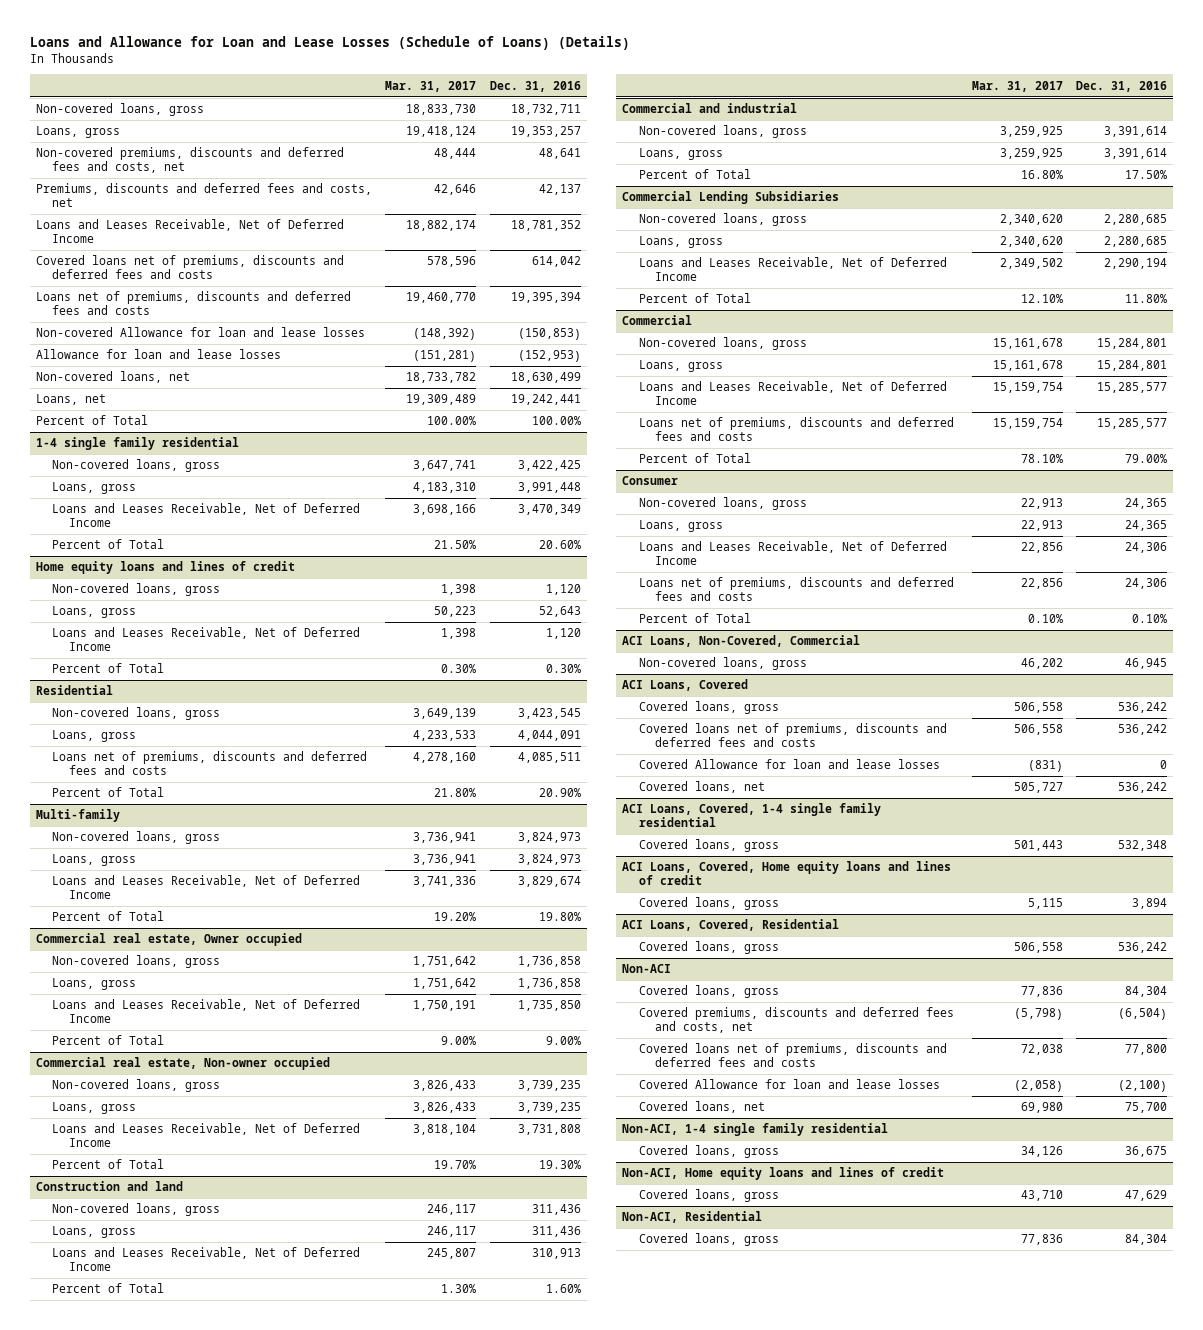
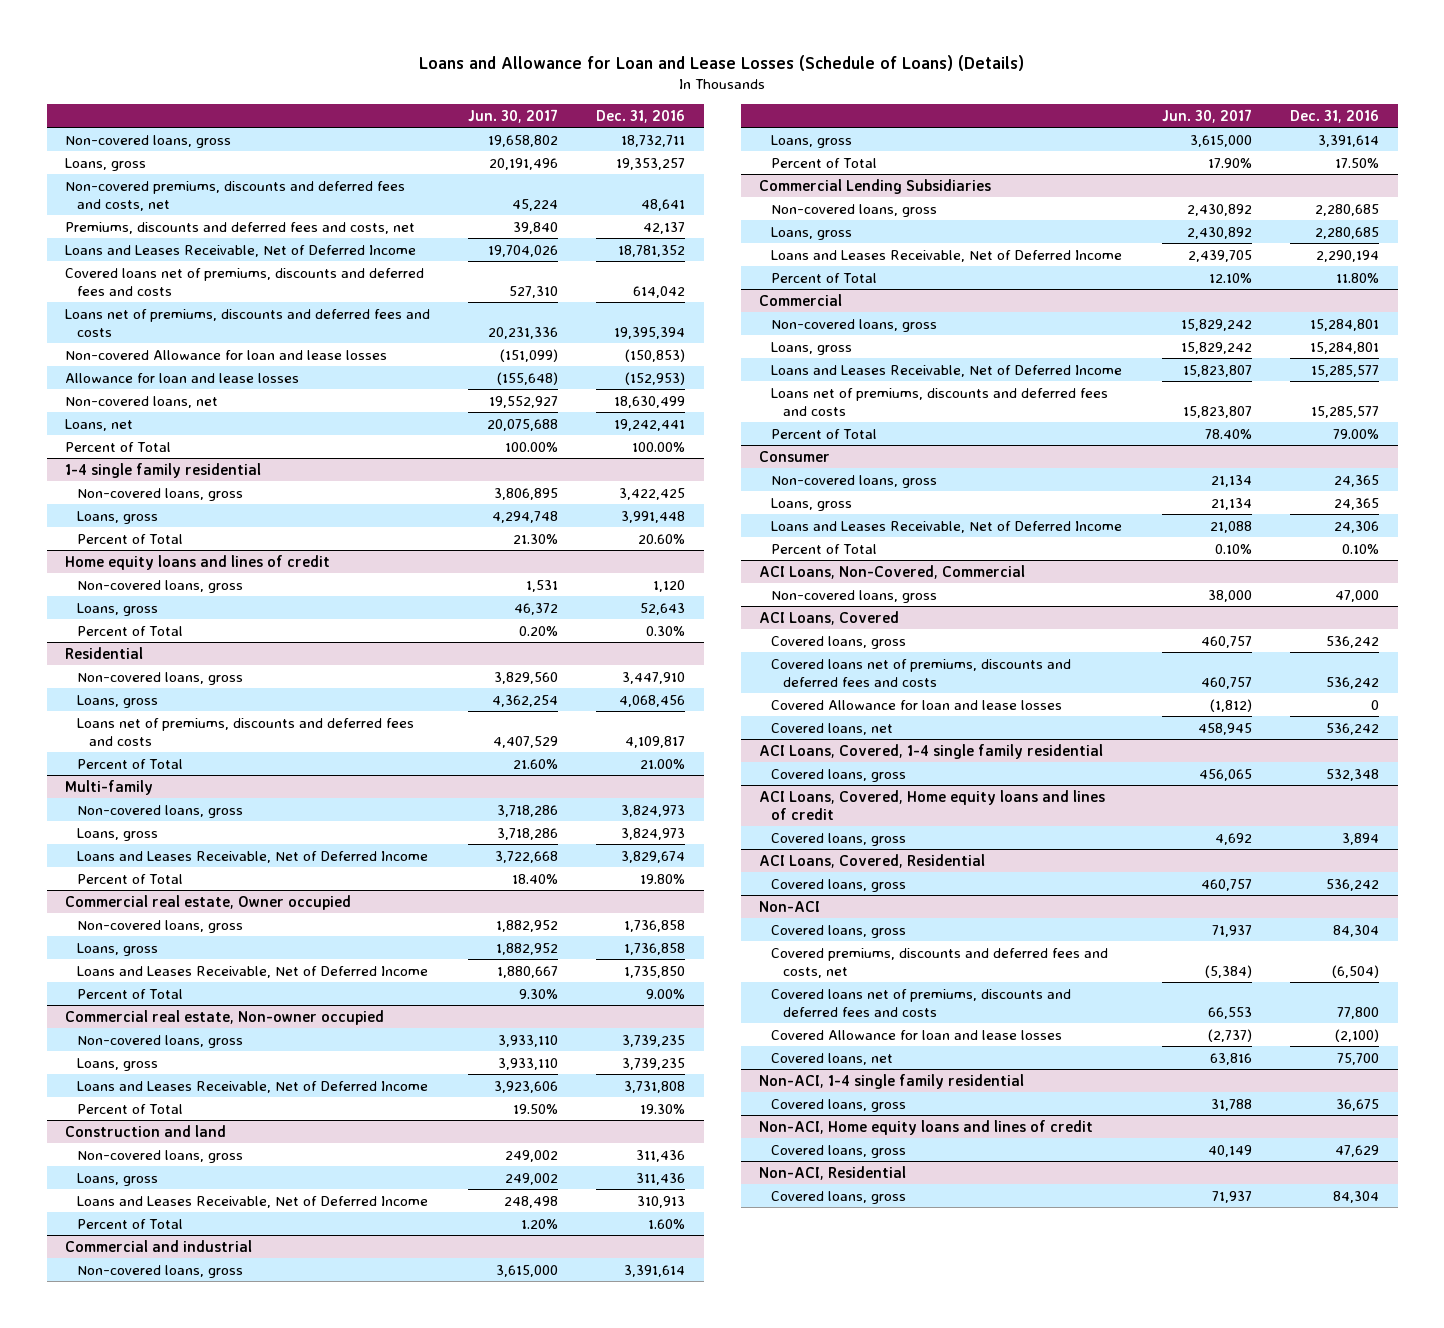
- | Mar. 31, 2017 | Dec. 31, 2016
+ | Jun. 30, 2017 | Dec. 31, 2016
@ 1-4 single family residential
- Loans and Leases Receivable, Net of Deferred Income | 3,698,166 | 3,470,349
@ Home equity loans and lines of credit
- Loans and Leases Receivable, Net of Deferred Income | 1,398 | 1,120
@ Residential
- Non-covered loans, gross | 3,649,139 | 3,423,545
- Loans, gross | 4,233,533 | 4,044,091
- Loans net of premiums, discounts and deferred fees and costs | 4,278,160 | 4,085,511
- Percent of Total | 21.80% | 20.90%
+ Non-covered loans, gross | 3,829,560 | 3,447,910
+ Loans, gross | 4,362,254 | 4,068,456
+ Loans net of premiums, discounts and deferred fees and costs | 4,407,529 | 4,109,817
+ Percent of Total | 21.60% | 21.00%
@ Consumer
- Loans net of premiums, discounts and deferred fees and costs | 22,856 | 24,306
@ ACI Loans, Non-Covered, Commercial
- Non-covered loans, gross | 46,202 | 46,945
+ Non-covered loans, gross | 38,000 | 47,000

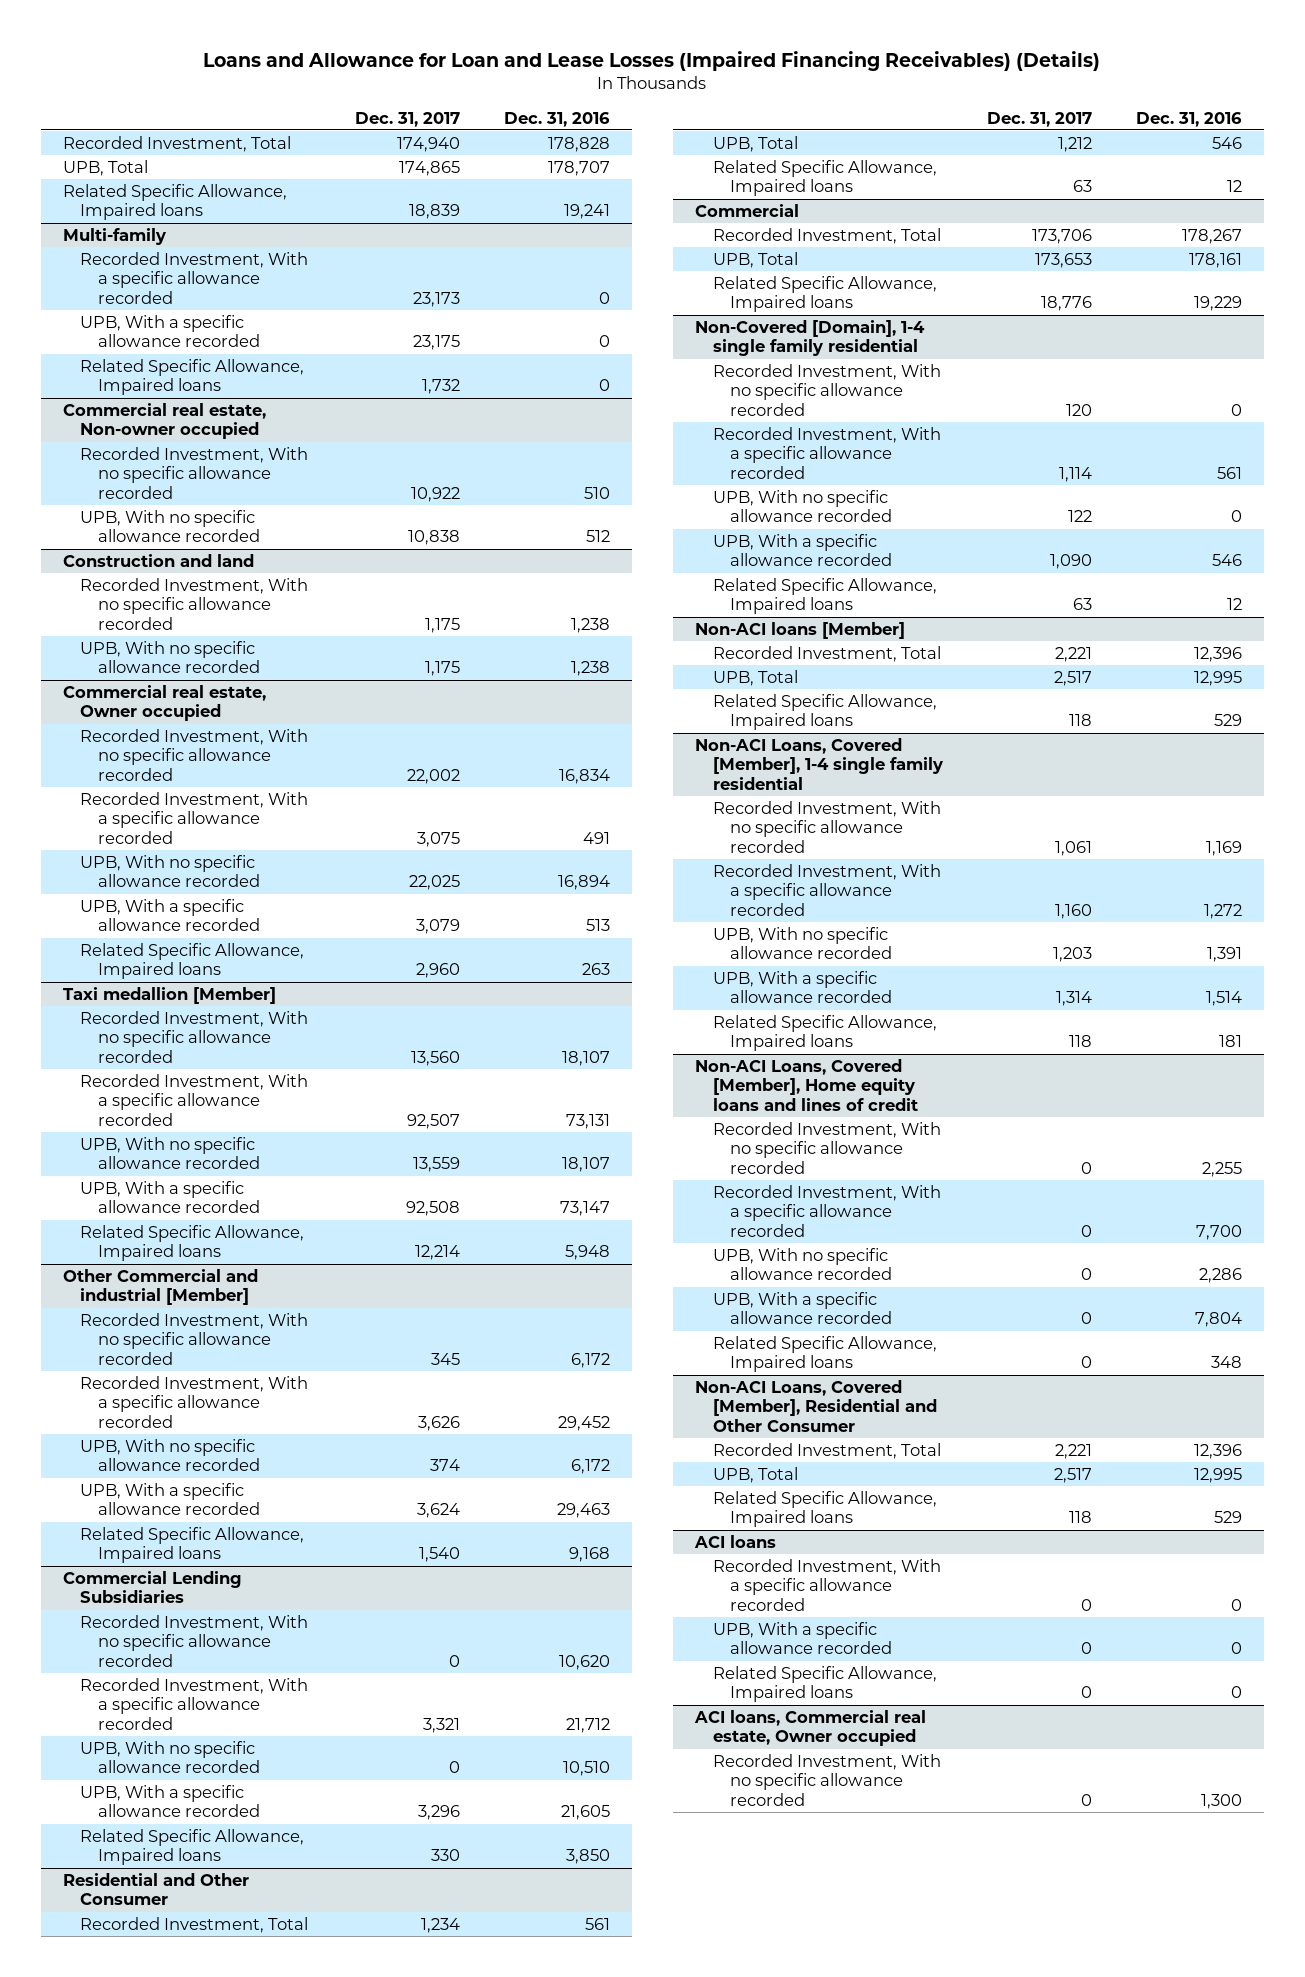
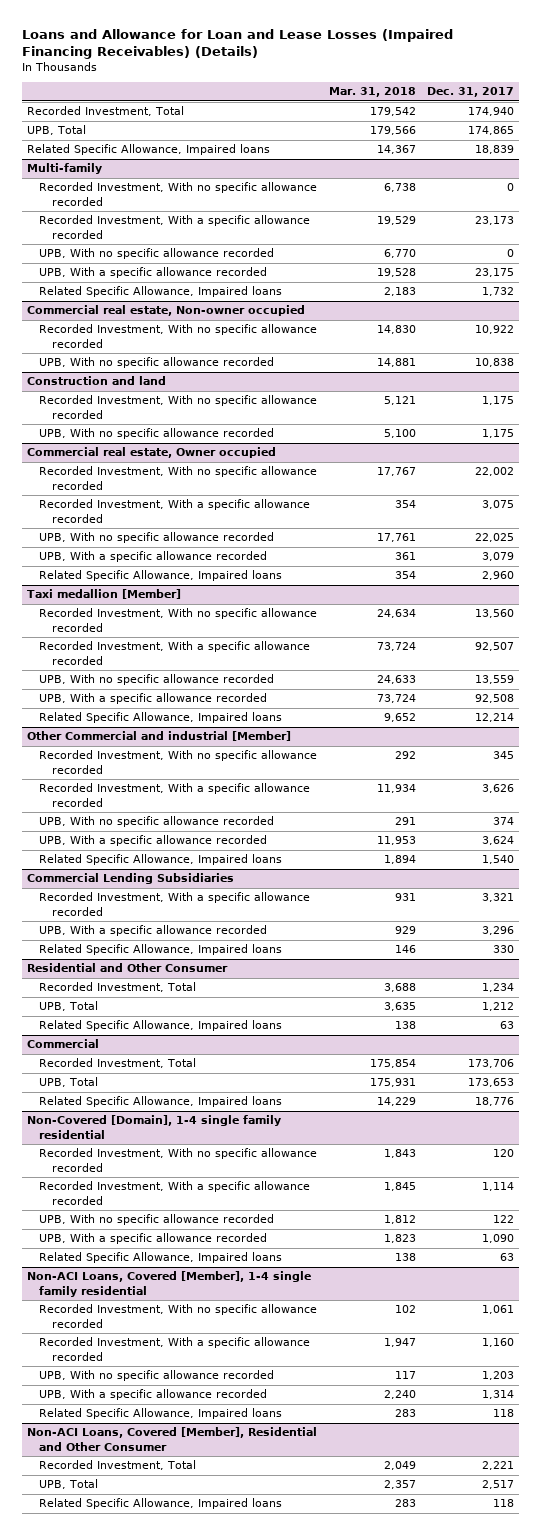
- | Dec. 31, 2017 | Dec. 31, 2016
+ | Mar. 31, 2018 | Dec. 31, 2017
@ Multi-family
+ Recorded Investment, With no specific allowance recorded | 6,738 | 0
+ UPB, With no specific allowance recorded | 6,770 | 0
@ Commercial Lending Subsidiaries
- Recorded Investment, With no specific allowance recorded | 0 | 10,620
- UPB, With no specific allowance recorded | 0 | 10,510
- Non-ACI loans [Member]
- Recorded Investment, Total | 2,221 | 12,396
- UPB, Total | 2,517 | 12,995
- Related Specific Allowance, Impaired loans | 118 | 529
- Non-ACI Loans, Covered [Member], Home equity loans and lines of credit
- Recorded Investment, With no specific allowance recorded | 0 | 2,255
- Recorded Investment, With a specific allowance recorded | 0 | 7,700
- UPB, With no specific allowance recorded | 0 | 2,286
- UPB, With a specific allowance recorded | 0 | 7,804
- Related Specific Allowance, Impaired loans | 0 | 348
- ACI loans
- Recorded Investment, With a specific allowance recorded | 0 | 0
- UPB, With a specific allowance recorded | 0 | 0
- Related Specific Allowance, Impaired loans | 0 | 0
- ACI loans, Commercial real estate, Owner occupied
- Recorded Investment, With no specific allowance recorded | 0 | 1,300

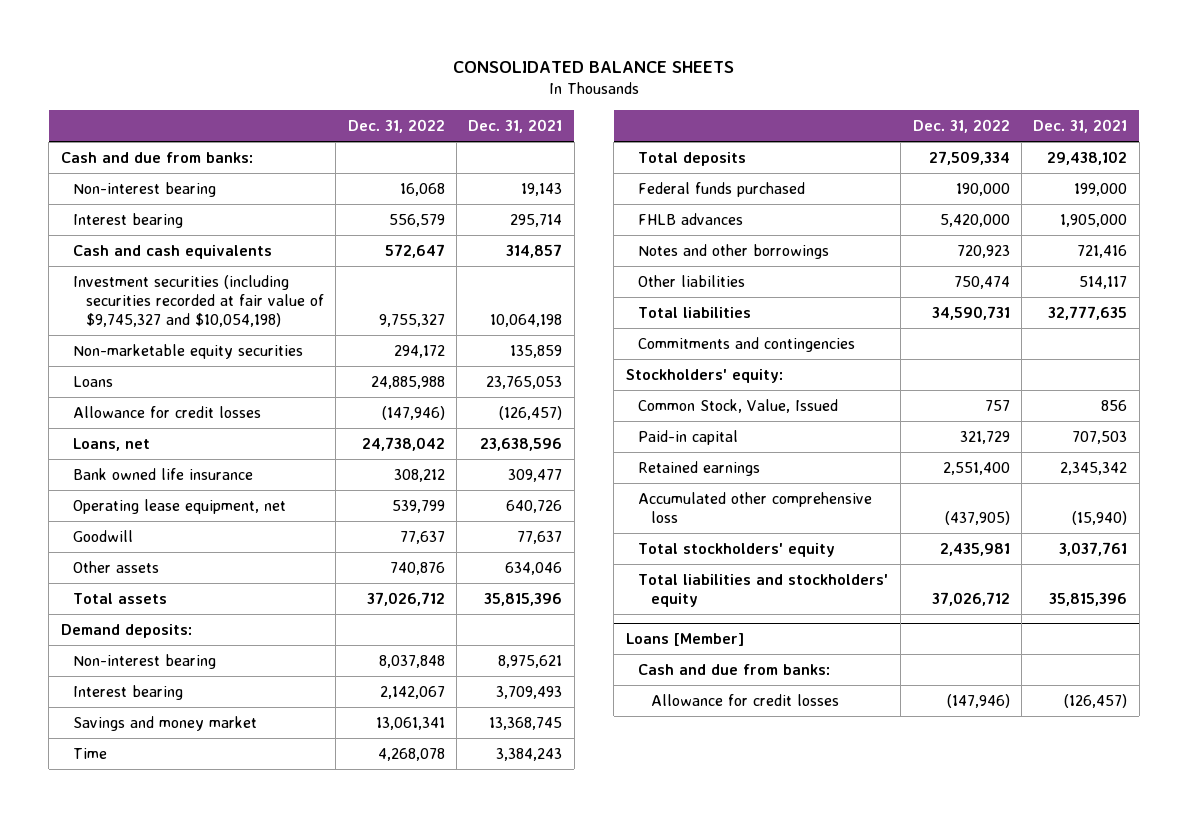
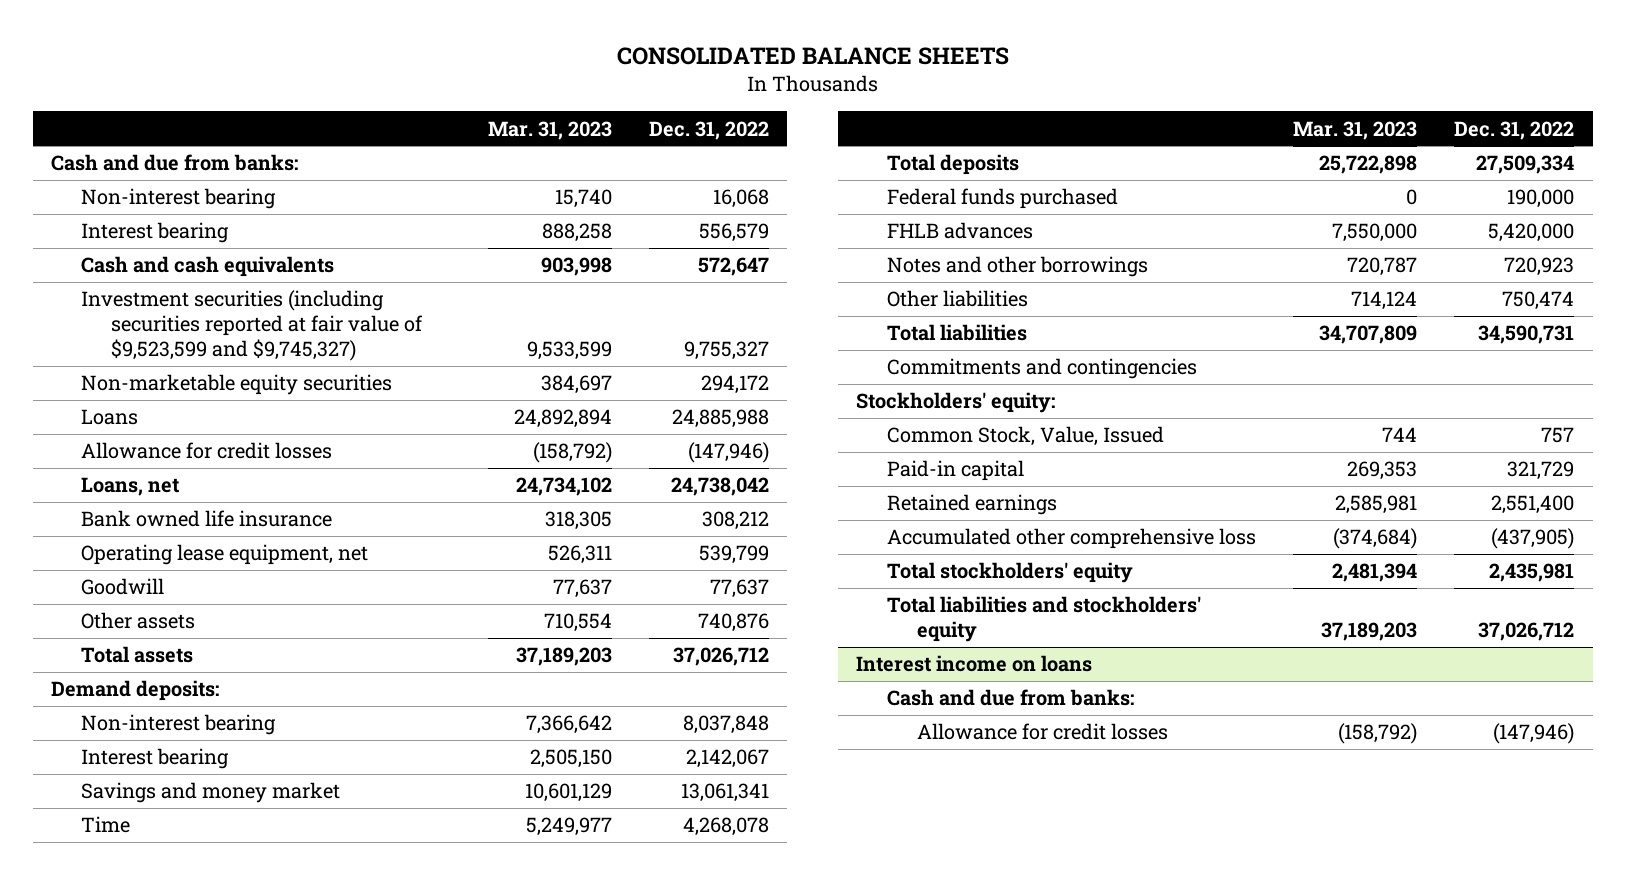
- | Dec. 31, 2022 | Dec. 31, 2021
+ | Mar. 31, 2023 | Dec. 31, 2022
- Investment securities (including securities recorded at fair value of $9,745,327 and $10,054,198) | 9,755,327 | 10,064,198
+ Investment securities (including securities reported at fair value of $9,523,599 and $9,745,327) | 9,533,599 | 9,755,327
- Loans [Member]
+ Interest income on loans

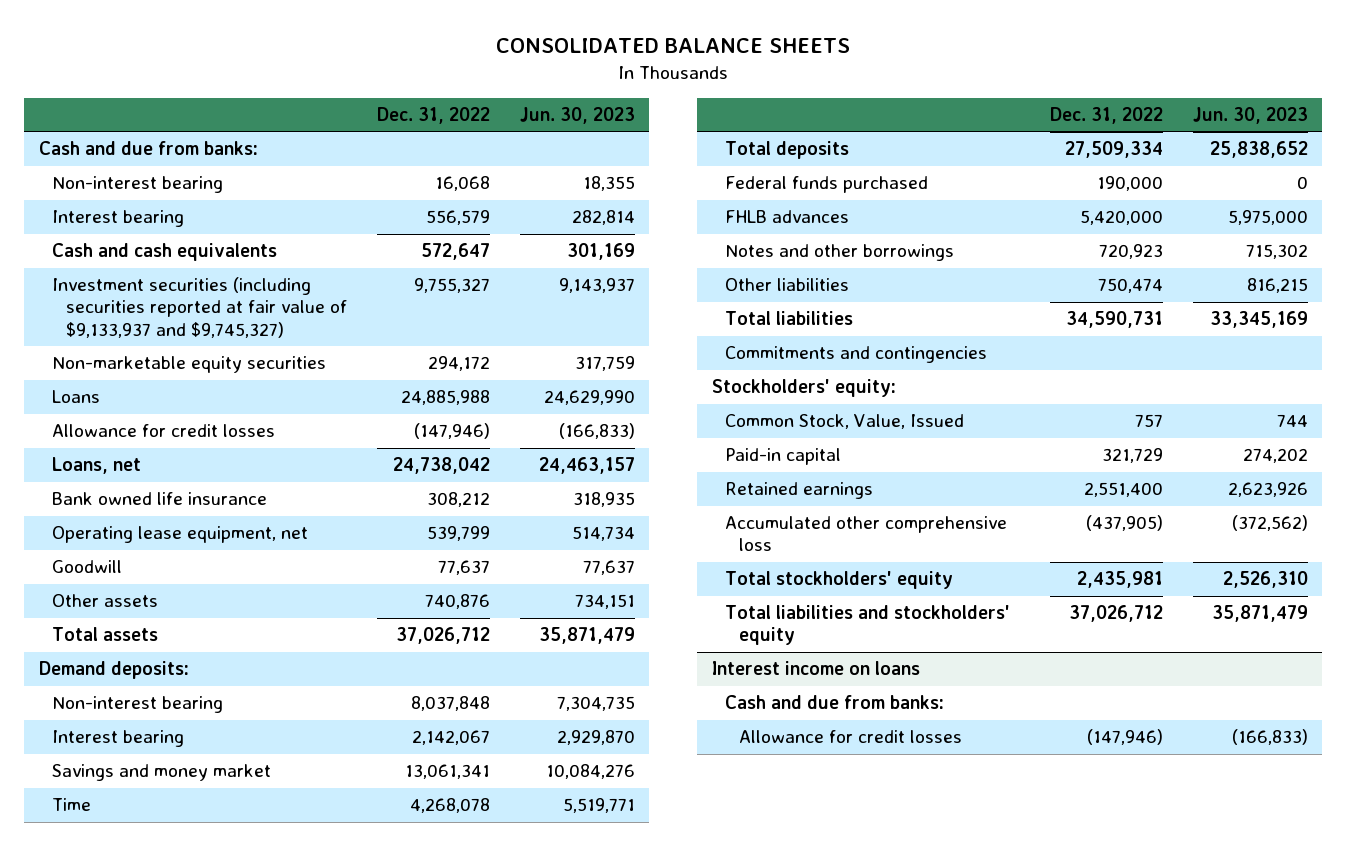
- | Mar. 31, 2023 | Dec. 31, 2022
+ | Dec. 31, 2022 | Jun. 30, 2023
- Investment securities (including securities reported at fair value of $9,523,599 and $9,745,327) | 9,533,599 | 9,755,327
+ Investment securities (including securities reported at fair value of $9,133,937 and $9,745,327) | 9,755,327 | 9,143,937

